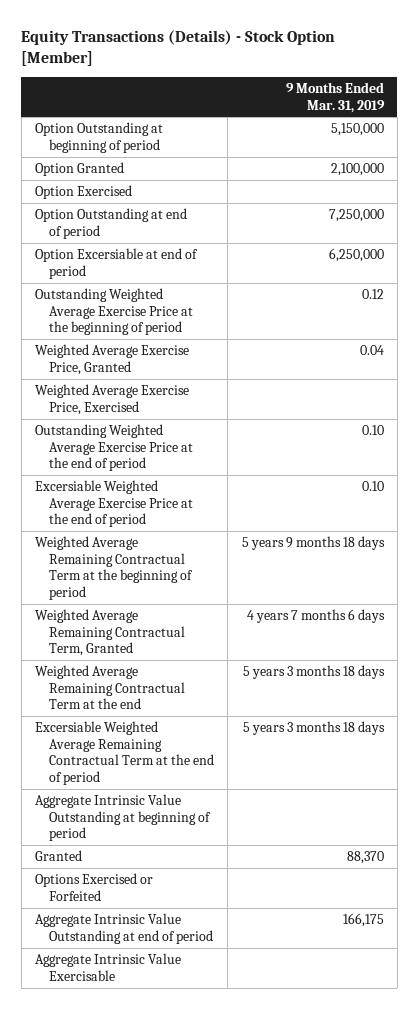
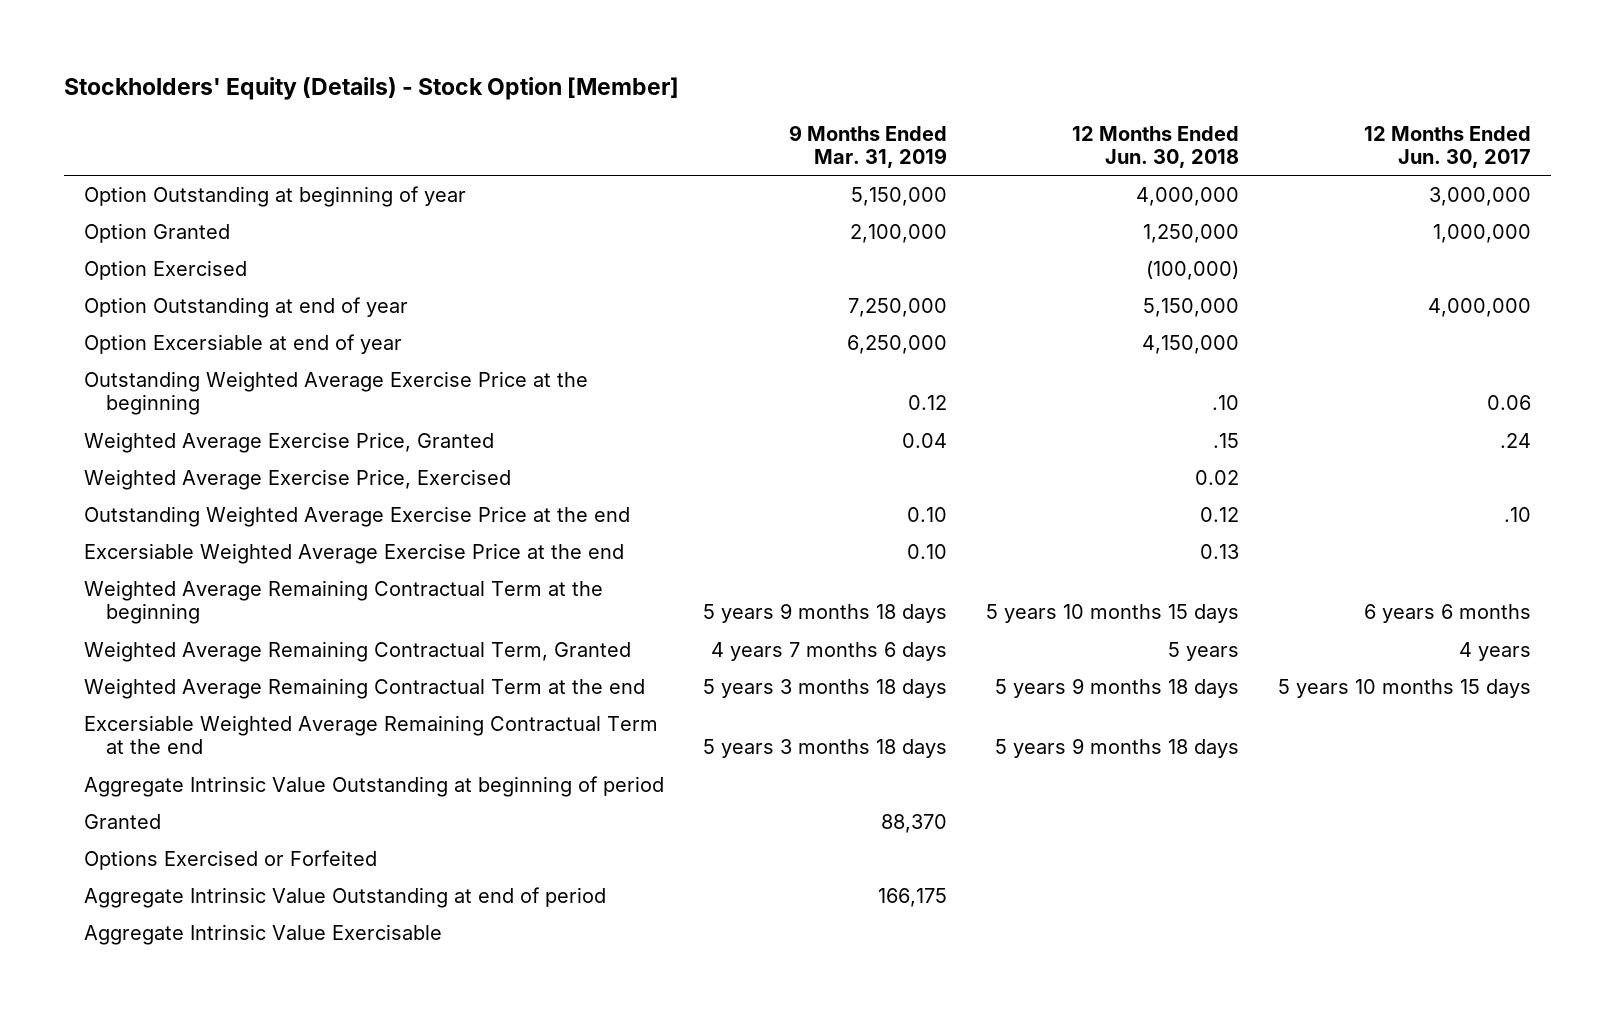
- Equity Transactions (Details) - Stock Option [Member]
+ Stockholders' Equity (Details) - Stock Option [Member]
- | 9 Months Ended Mar. 31, 2019
+ | 9 Months Ended Mar. 31, 2019 | 12 Months Ended Jun. 30, 2018 | 12 Months Ended Jun. 30, 2017
- Option Outstanding at beginning of period | 5,150,000
+ Option Outstanding at beginning of year | 5,150,000 | 4,000,000 | 3,000,000
- Option Outstanding at end of period | 7,250,000
- Option Excersiable at end of period | 6,250,000
- Outstanding Weighted Average Exercise Price at the beginning of period | 0.12
+ Option Outstanding at end of year | 7,250,000 | 5,150,000 | 4,000,000
+ Option Excersiable at end of year | 6,250,000 | 4,150,000 |
+ Outstanding Weighted Average Exercise Price at the beginning | 0.12 | .10 | 0.06
- Outstanding Weighted Average Exercise Price at the end of period | 0.10
- Excersiable Weighted Average Exercise Price at the end of period | 0.10
- Weighted Average Remaining Contractual Term at the beginning of period | 5 years 9 months 18 days
+ Outstanding Weighted Average Exercise Price at the end | 0.10 | 0.12 | .10
+ Excersiable Weighted Average Exercise Price at the end | 0.10 | 0.13 |
+ Weighted Average Remaining Contractual Term at the beginning | 5 years 9 months 18 days | 5 years 10 months 15 days | 6 years 6 months
- Excersiable Weighted Average Remaining Contractual Term at the end of period | 5 years 3 months 18 days
+ Excersiable Weighted Average Remaining Contractual Term at the end | 5 years 3 months 18 days | 5 years 9 months 18 days |

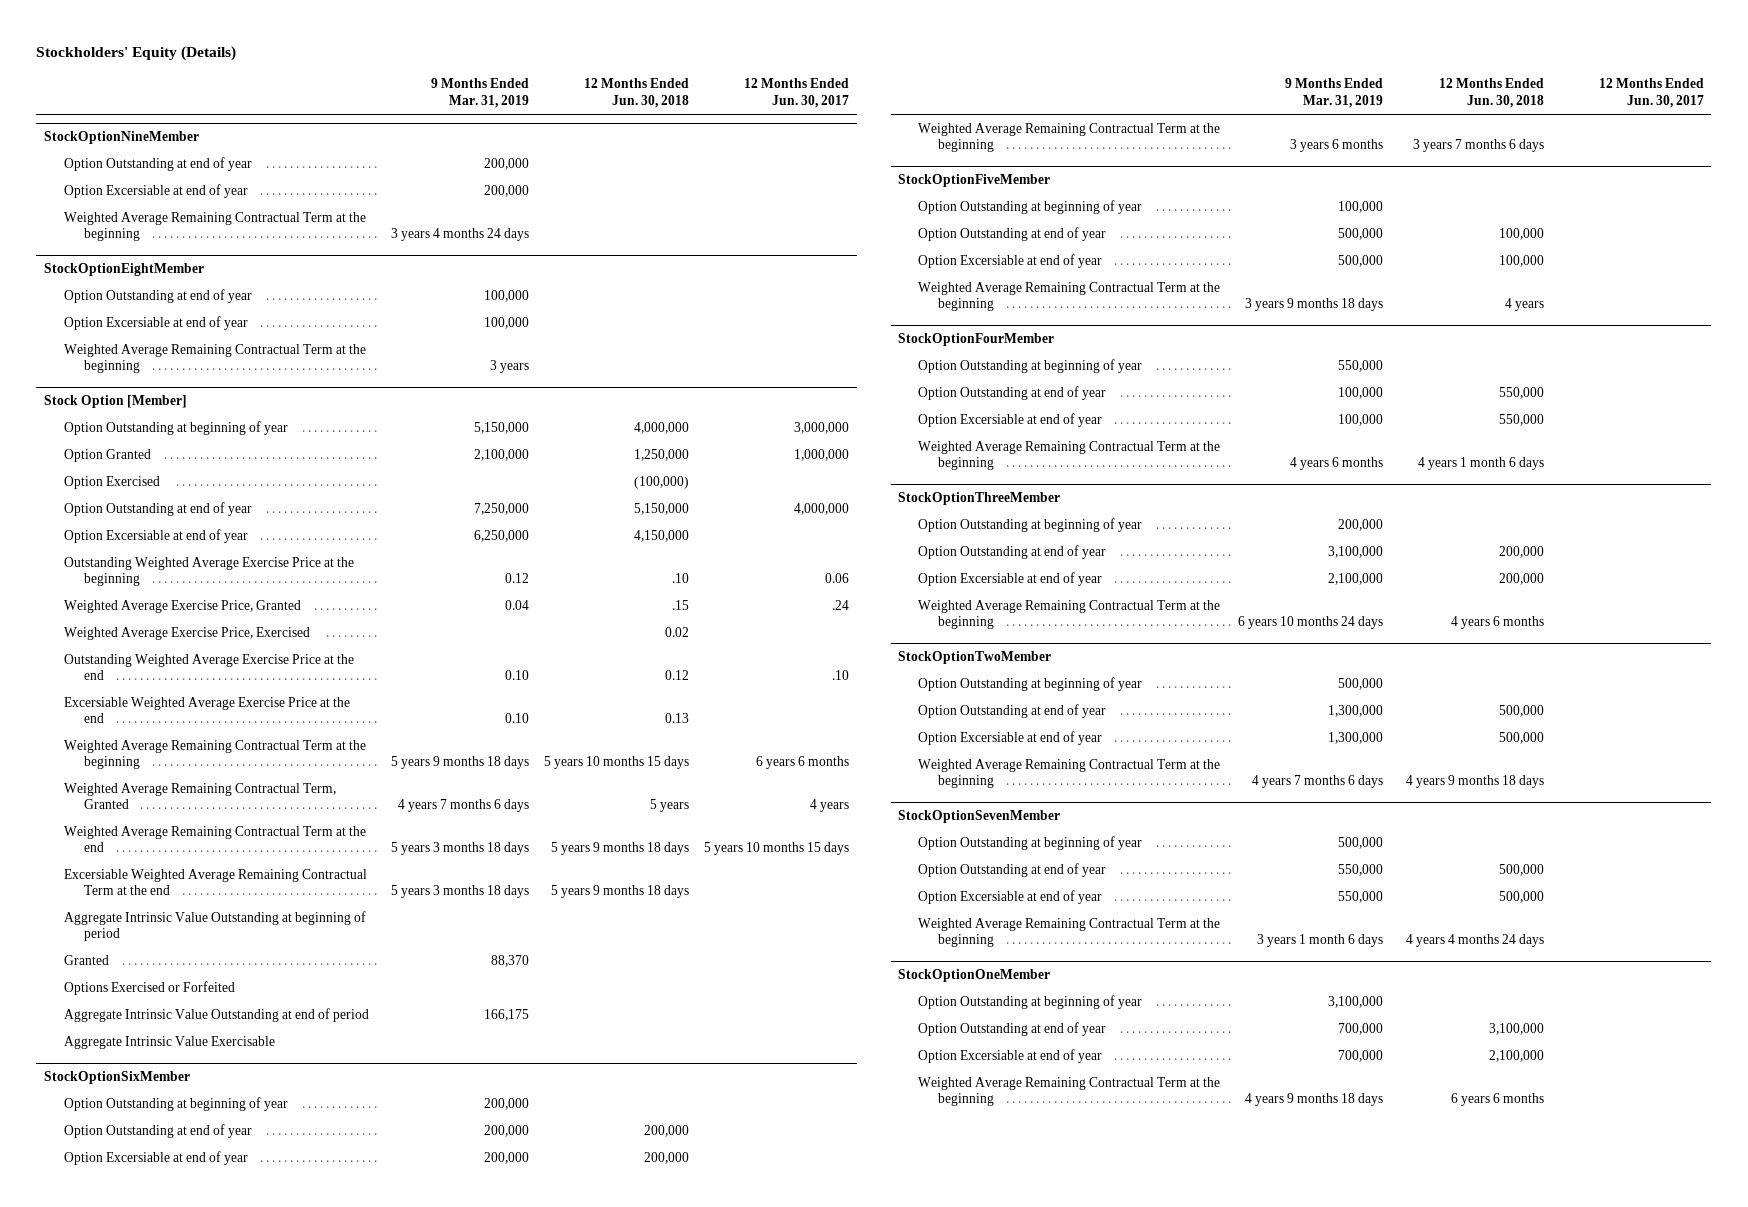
- Stockholders' Equity (Details) - Stock Option [Member]
+ Stockholders' Equity (Details)
+ StockOptionNineMember
+ Option Outstanding at end of year | 200,000 | |
+ Option Excersiable at end of year | 200,000 | |
+ Weighted Average Remaining Contractual Term at the beginning | 3 years 4 months 24 days | |
+ StockOptionEightMember
+ Option Outstanding at end of year | 100,000 | |
+ Option Excersiable at end of year | 100,000 | |
+ Weighted Average Remaining Contractual Term at the beginning | 3 years | |
+ Stock Option [Member]
+ StockOptionSixMember
+ Option Outstanding at beginning of year | 200,000 | |
+ Option Outstanding at end of year | 200,000 | 200,000 |
+ Option Excersiable at end of year | 200,000 | 200,000 |
+ Weighted Average Remaining Contractual Term at the beginning | 3 years 6 months | 3 years 7 months 6 days |
+ StockOptionFiveMember
+ Option Outstanding at beginning of year | 100,000 | |
+ Option Outstanding at end of year | 500,000 | 100,000 |
+ Option Excersiable at end of year | 500,000 | 100,000 |
+ Weighted Average Remaining Contractual Term at the beginning | 3 years 9 months 18 days | 4 years |
+ StockOptionFourMember
+ Option Outstanding at beginning of year | 550,000 | |
+ Option Outstanding at end of year | 100,000 | 550,000 |
+ Option Excersiable at end of year | 100,000 | 550,000 |
+ Weighted Average Remaining Contractual Term at the beginning | 4 years 6 months | 4 years 1 month 6 days |
+ StockOptionThreeMember
+ Option Outstanding at beginning of year | 200,000 | |
+ Option Outstanding at end of year | 3,100,000 | 200,000 |
+ Option Excersiable at end of year | 2,100,000 | 200,000 |
+ Weighted Average Remaining Contractual Term at the beginning | 6 years 10 months 24 days | 4 years 6 months |
+ StockOptionTwoMember
+ Option Outstanding at beginning of year | 500,000 | |
+ Option Outstanding at end of year | 1,300,000 | 500,000 |
+ Option Excersiable at end of year | 1,300,000 | 500,000 |
+ Weighted Average Remaining Contractual Term at the beginning | 4 years 7 months 6 days | 4 years 9 months 18 days |
+ StockOptionSevenMember
+ Option Outstanding at beginning of year | 500,000 | |
+ Option Outstanding at end of year | 550,000 | 500,000 |
+ Option Excersiable at end of year | 550,000 | 500,000 |
+ Weighted Average Remaining Contractual Term at the beginning | 3 years 1 month 6 days | 4 years 4 months 24 days |
+ StockOptionOneMember
+ Option Outstanding at beginning of year | 3,100,000 | |
+ Option Outstanding at end of year | 700,000 | 3,100,000 |
+ Option Excersiable at end of year | 700,000 | 2,100,000 |
+ Weighted Average Remaining Contractual Term at the beginning | 4 years 9 months 18 days | 6 years 6 months |

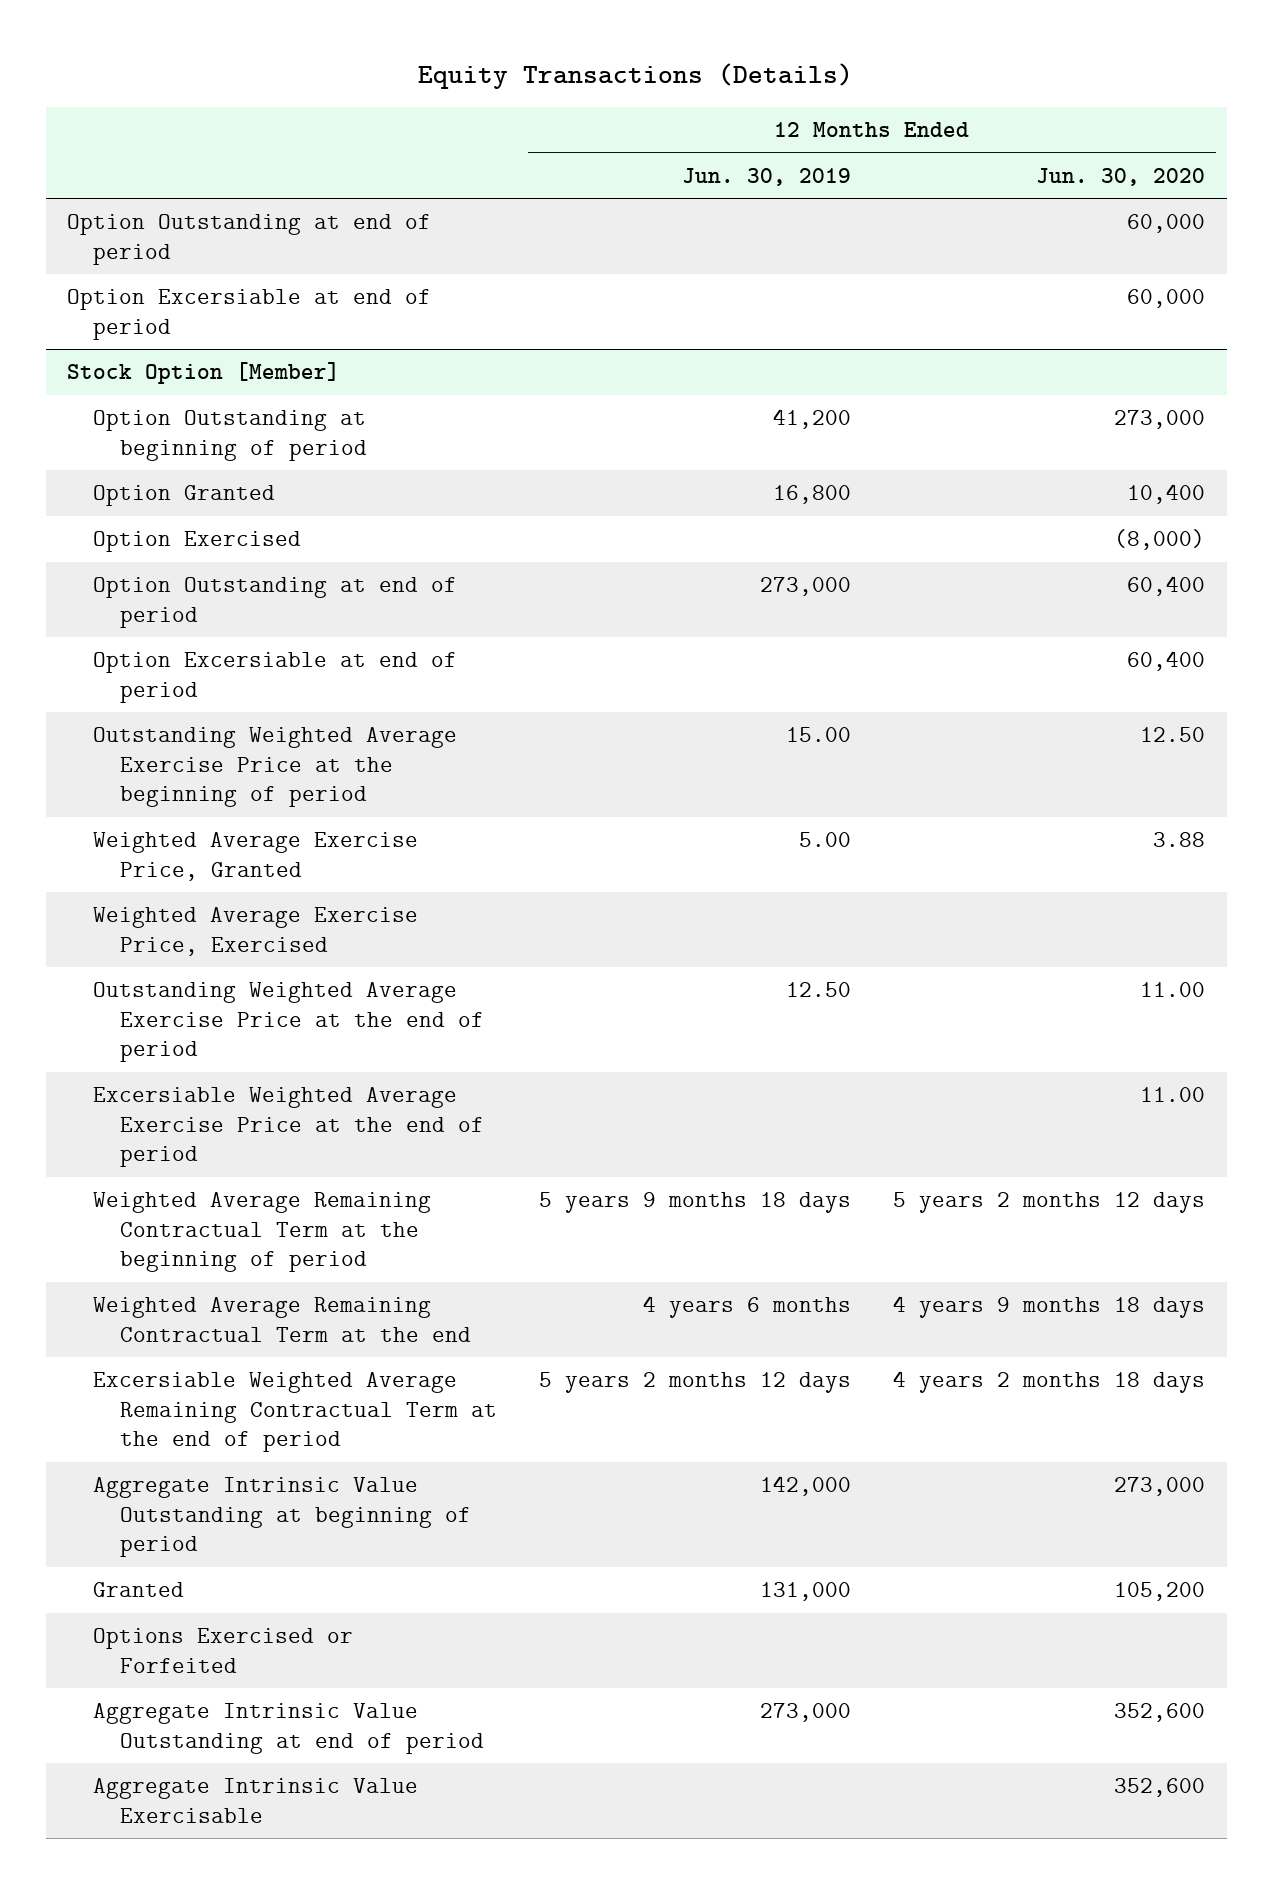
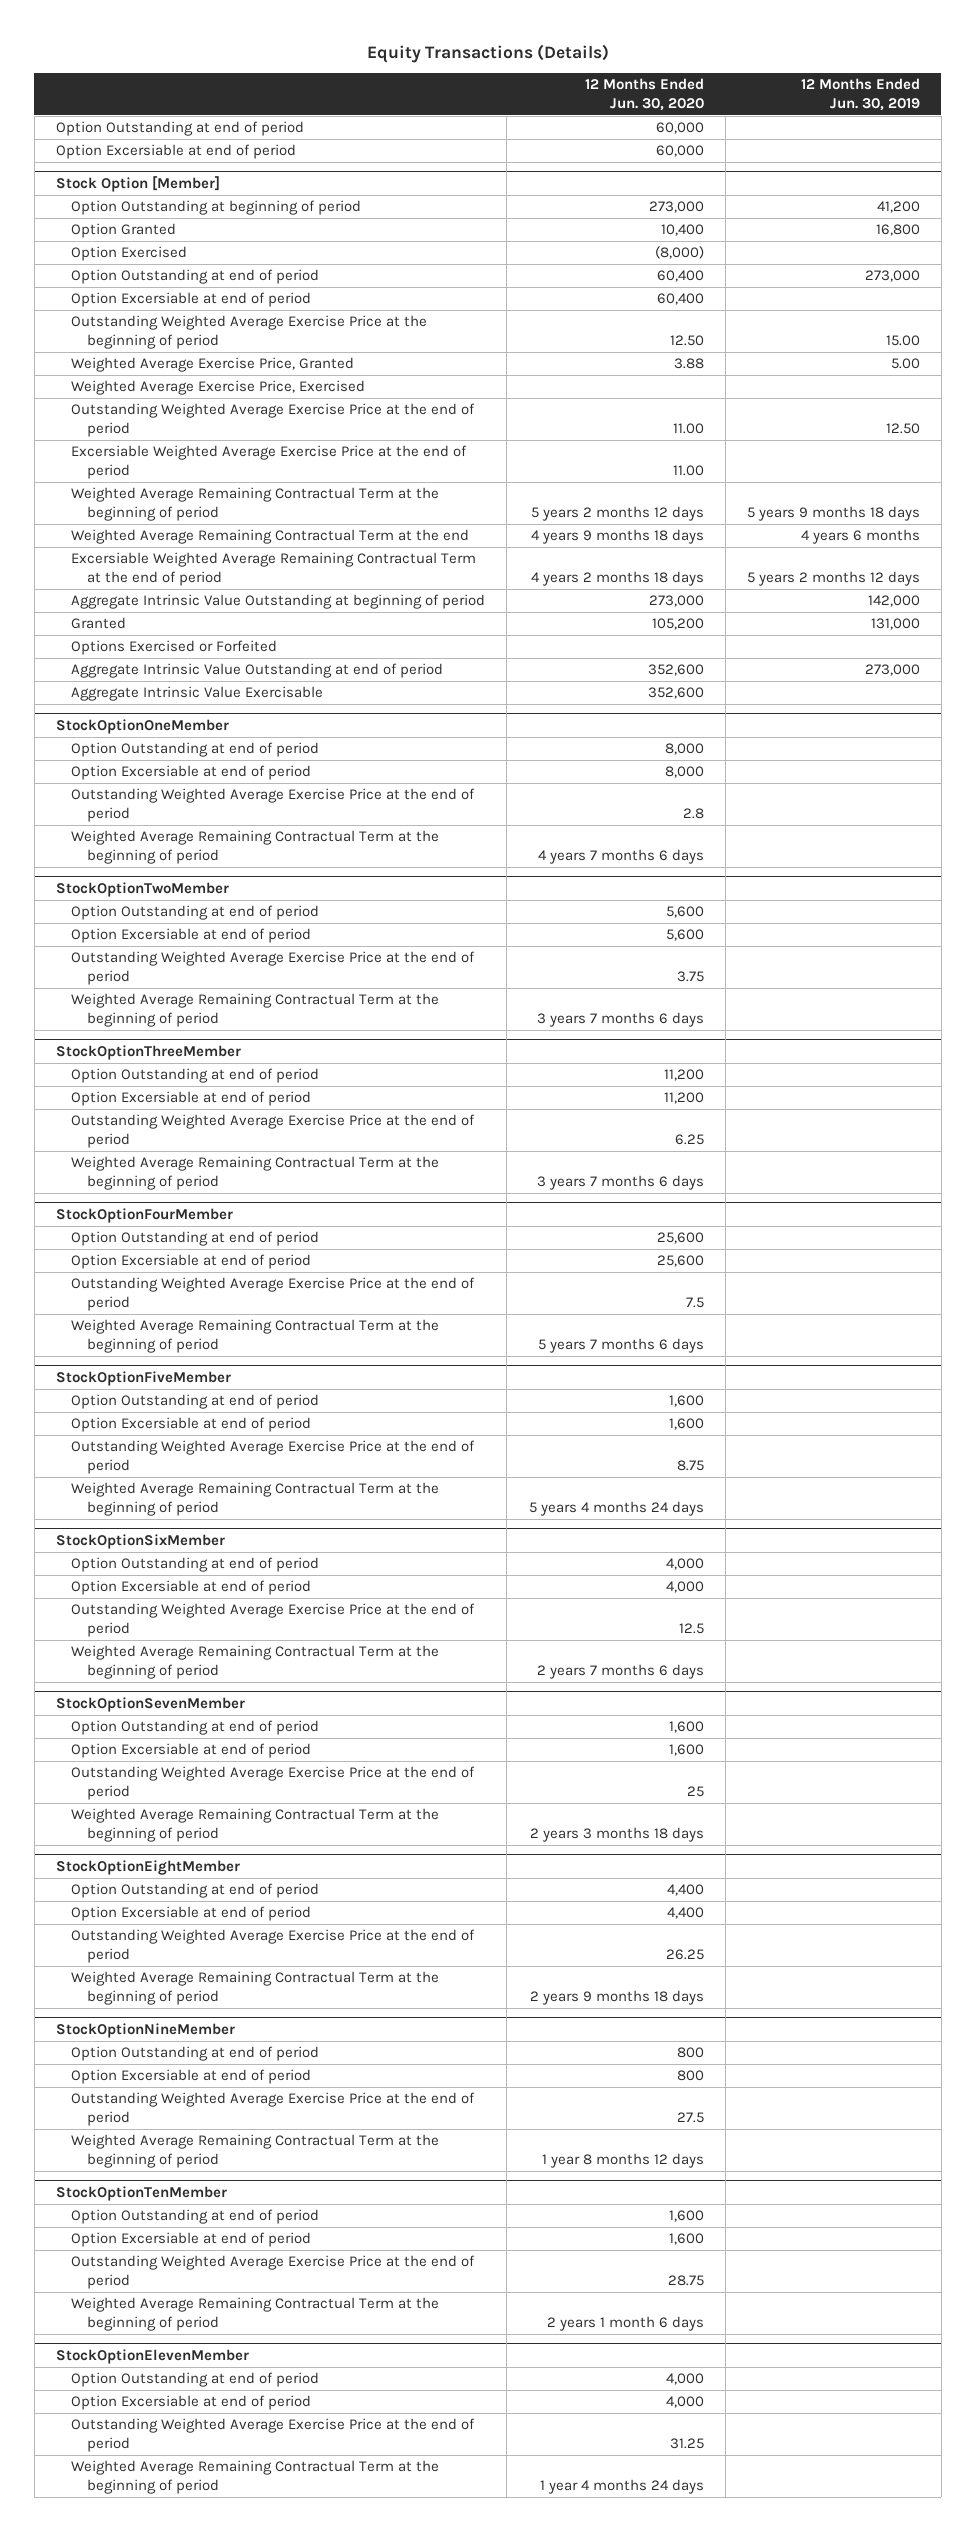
- | 12 Months Ended Jun. 30, 2019 | 12 Months Ended Jun. 30, 2020
+ | 12 Months Ended Jun. 30, 2020 | 12 Months Ended Jun. 30, 2019
+ StockOptionOneMember
+ Option Outstanding at end of period | 8,000 |
+ Option Excersiable at end of period | 8,000 |
+ Outstanding Weighted Average Exercise Price at the end of period | 2.8 |
+ Weighted Average Remaining Contractual Term at the beginning of period | 4 years 7 months 6 days |
+ StockOptionTwoMember
+ Option Outstanding at end of period | 5,600 |
+ Option Excersiable at end of period | 5,600 |
+ Outstanding Weighted Average Exercise Price at the end of period | 3.75 |
+ Weighted Average Remaining Contractual Term at the beginning of period | 3 years 7 months 6 days |
+ StockOptionThreeMember
+ Option Outstanding at end of period | 11,200 |
+ Option Excersiable at end of period | 11,200 |
+ Outstanding Weighted Average Exercise Price at the end of period | 6.25 |
+ Weighted Average Remaining Contractual Term at the beginning of period | 3 years 7 months 6 days |
+ StockOptionFourMember
+ Option Outstanding at end of period | 25,600 |
+ Option Excersiable at end of period | 25,600 |
+ Outstanding Weighted Average Exercise Price at the end of period | 7.5 |
+ Weighted Average Remaining Contractual Term at the beginning of period | 5 years 7 months 6 days |
+ StockOptionFiveMember
+ Option Outstanding at end of period | 1,600 |
+ Option Excersiable at end of period | 1,600 |
+ Outstanding Weighted Average Exercise Price at the end of period | 8.75 |
+ Weighted Average Remaining Contractual Term at the beginning of period | 5 years 4 months 24 days |
+ StockOptionSixMember
+ Option Outstanding at end of period | 4,000 |
+ Option Excersiable at end of period | 4,000 |
+ Outstanding Weighted Average Exercise Price at the end of period | 12.5 |
+ Weighted Average Remaining Contractual Term at the beginning of period | 2 years 7 months 6 days |
+ StockOptionSevenMember
+ Option Outstanding at end of period | 1,600 |
+ Option Excersiable at end of period | 1,600 |
+ Outstanding Weighted Average Exercise Price at the end of period | 25 |
+ Weighted Average Remaining Contractual Term at the beginning of period | 2 years 3 months 18 days |
+ StockOptionEightMember
+ Option Outstanding at end of period | 4,400 |
+ Option Excersiable at end of period | 4,400 |
+ Outstanding Weighted Average Exercise Price at the end of period | 26.25 |
+ Weighted Average Remaining Contractual Term at the beginning of period | 2 years 9 months 18 days |
+ StockOptionNineMember
+ Option Outstanding at end of period | 800 |
+ Option Excersiable at end of period | 800 |
+ Outstanding Weighted Average Exercise Price at the end of period | 27.5 |
+ Weighted Average Remaining Contractual Term at the beginning of period | 1 year 8 months 12 days |
+ StockOptionTenMember
+ Option Outstanding at end of period | 1,600 |
+ Option Excersiable at end of period | 1,600 |
+ Outstanding Weighted Average Exercise Price at the end of period | 28.75 |
+ Weighted Average Remaining Contractual Term at the beginning of period | 2 years 1 month 6 days |
+ StockOptionElevenMember
+ Option Outstanding at end of period | 4,000 |
+ Option Excersiable at end of period | 4,000 |
+ Outstanding Weighted Average Exercise Price at the end of period | 31.25 |
+ Weighted Average Remaining Contractual Term at the beginning of period | 1 year 4 months 24 days |

